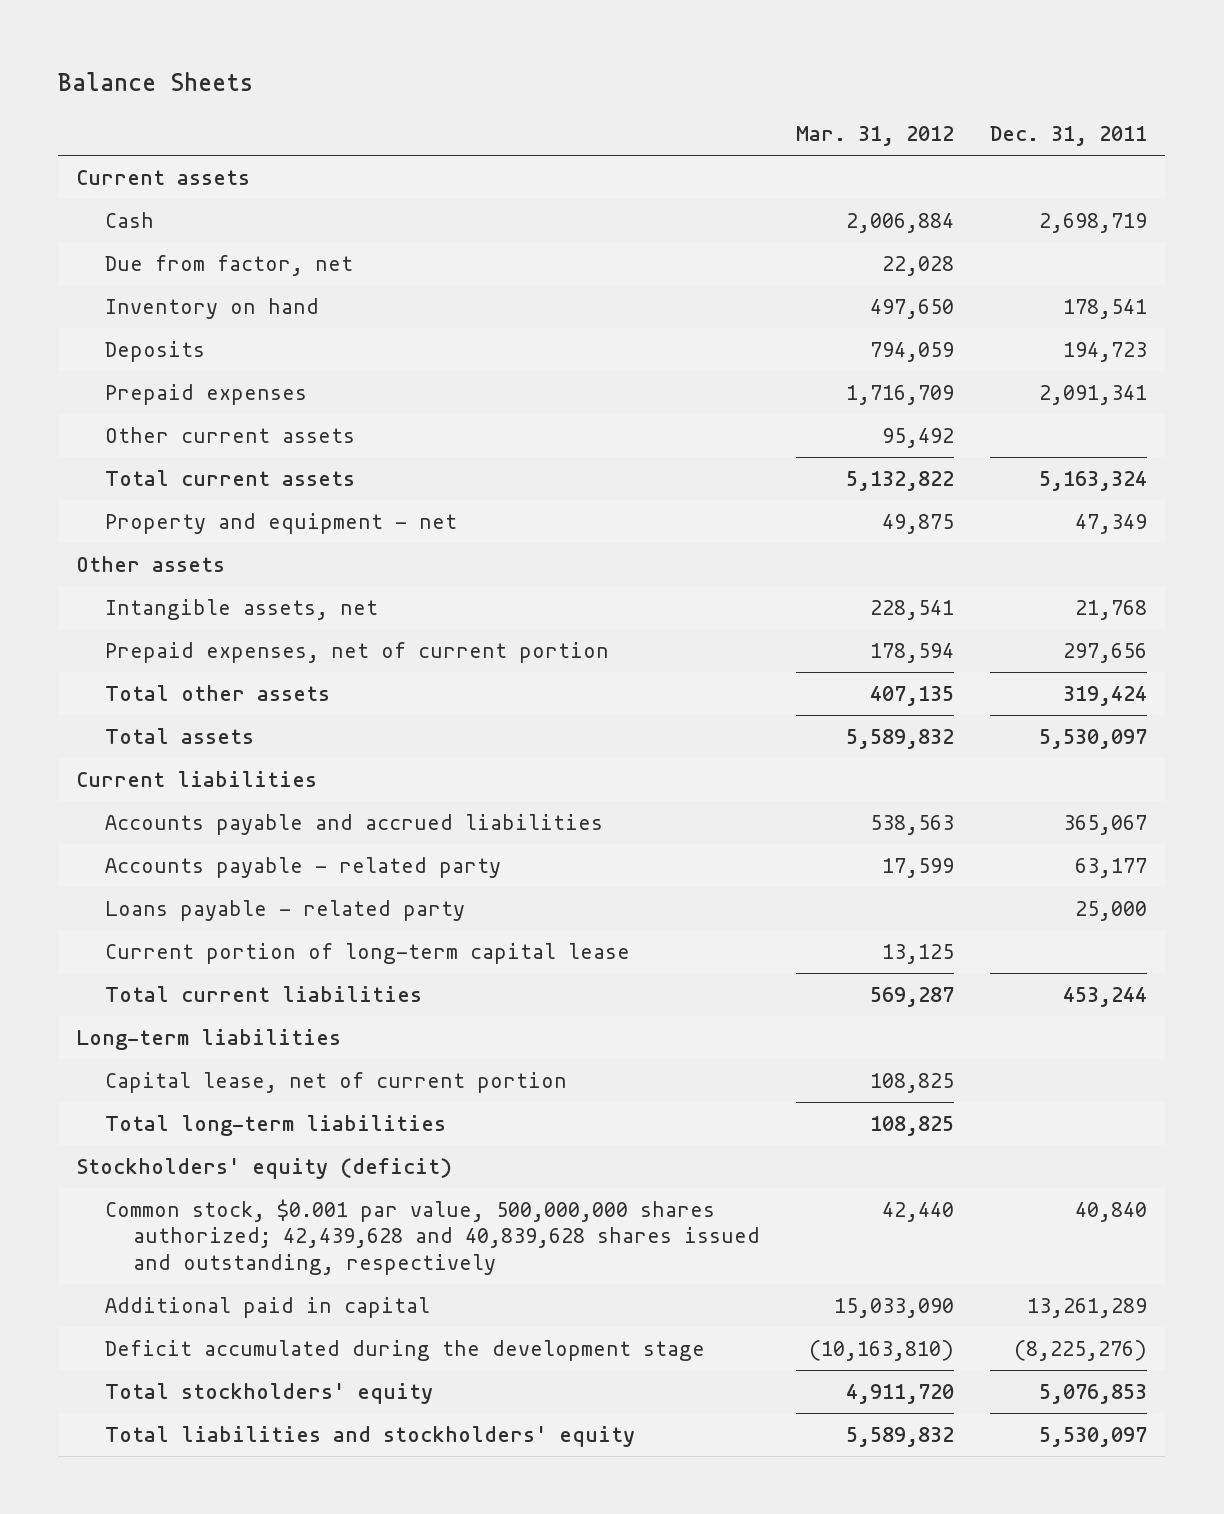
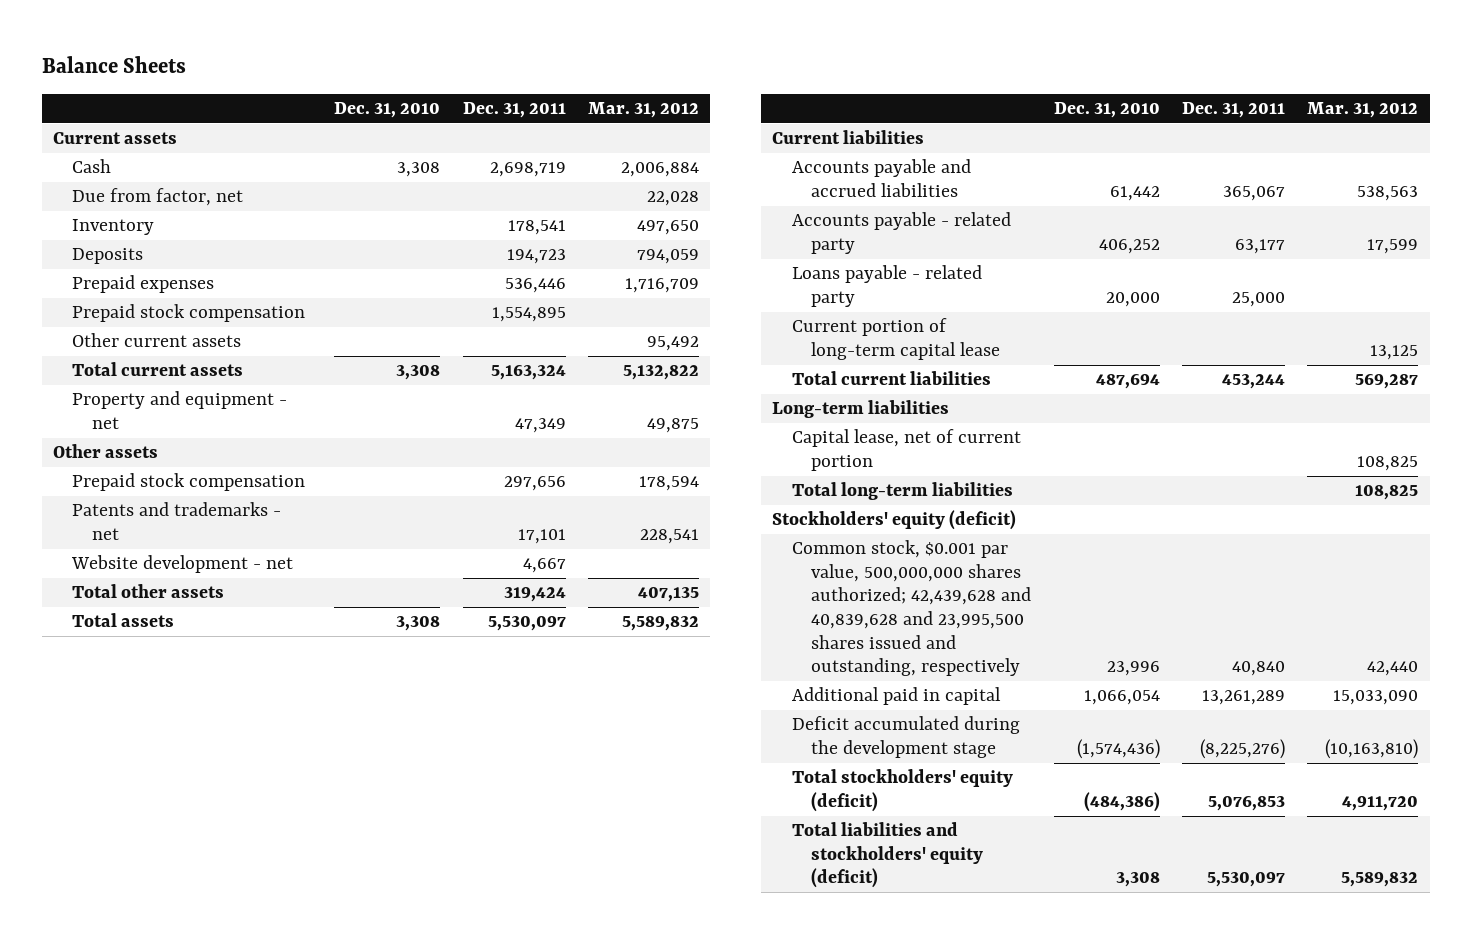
- | Mar. 31, 2012 | Dec. 31, 2011
+ | Dec. 31, 2010 | Dec. 31, 2011 | Mar. 31, 2012
- Inventory on hand | 497,650 | 178,541
+ Inventory | | 178,541 | 497,650
- Prepaid expenses | 1,716,709 | 2,091,341
+ Prepaid expenses | | 536,446 | 1,716,709
+ Prepaid stock compensation | | 1,554,895 |
- Intangible assets, net | 228,541 | 21,768
- Prepaid expenses, net of current portion | 178,594 | 297,656
+ Prepaid stock compensation | | 297,656 | 178,594
+ Patents and trademarks - net | | 17,101 | 228,541
+ Website development - net | | 4,667 |
- Common stock, $0.001 par value, 500,000,000 shares authorized; 42,439,628 and 40,839,628 shares issued and outstanding, respectively | 42,440 | 40,840
+ Common stock, $0.001 par value, 500,000,000 shares authorized; 42,439,628 and 40,839,628 and 23,995,500 shares issued and outstanding, respectively | 23,996 | 40,840 | 42,440
- Total stockholders' equity | 4,911,720 | 5,076,853
- Total liabilities and stockholders' equity | 5,589,832 | 5,530,097
+ Total stockholders' equity (deficit) | (484,386) | 5,076,853 | 4,911,720
+ Total liabilities and stockholders' equity (deficit) | 3,308 | 5,530,097 | 5,589,832

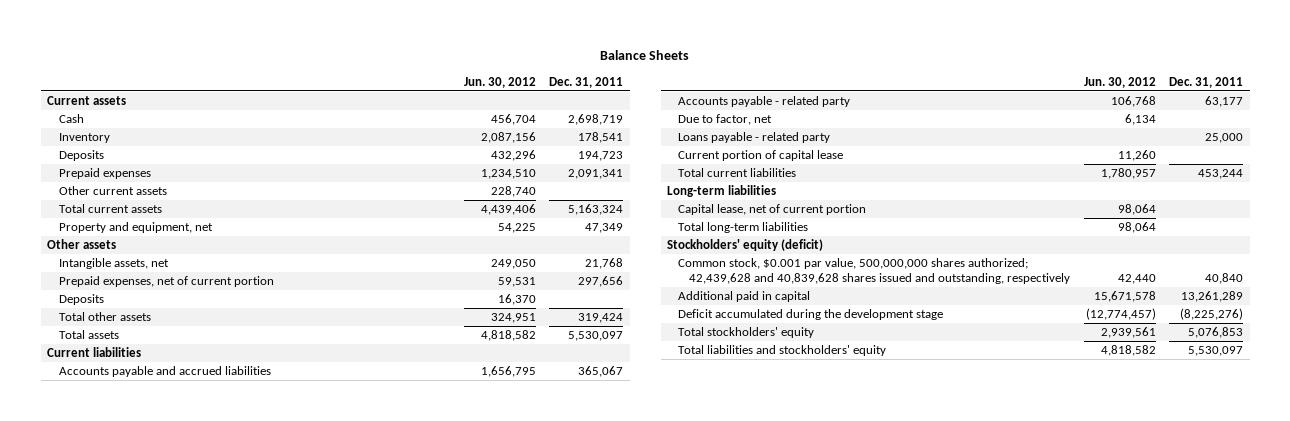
- | Dec. 31, 2010 | Dec. 31, 2011 | Mar. 31, 2012
+ | Jun. 30, 2012 | Dec. 31, 2011
- Due from factor, net | | | 22,028
- Prepaid expenses | | 536,446 | 1,716,709
- Prepaid stock compensation | | 1,554,895 |
+ Prepaid expenses | 1,234,510 | 2,091,341
- Property and equipment - net | | 47,349 | 49,875
+ Property and equipment, net | 54,225 | 47,349
- Prepaid stock compensation | | 297,656 | 178,594
- Patents and trademarks - net | | 17,101 | 228,541
- Website development - net | | 4,667 |
+ Intangible assets, net | 249,050 | 21,768
+ Prepaid expenses, net of current portion | 59,531 | 297,656
+ Deposits | 16,370 |
+ Due to factor, net | 6,134 |
- Current portion of long-term capital lease | | | 13,125
+ Current portion of capital lease | 11,260 |
- Common stock, $0.001 par value, 500,000,000 shares authorized; 42,439,628 and 40,839,628 and 23,995,500 shares issued and outstanding, respectively | 23,996 | 40,840 | 42,440
+ Common stock, $0.001 par value, 500,000,000 shares authorized; 42,439,628 and 40,839,628 shares issued and outstanding, respectively | 42,440 | 40,840
- Total stockholders' equity (deficit) | (484,386) | 5,076,853 | 4,911,720
- Total liabilities and stockholders' equity (deficit) | 3,308 | 5,530,097 | 5,589,832
+ Total stockholders' equity | 2,939,561 | 5,076,853
+ Total liabilities and stockholders' equity | 4,818,582 | 5,530,097

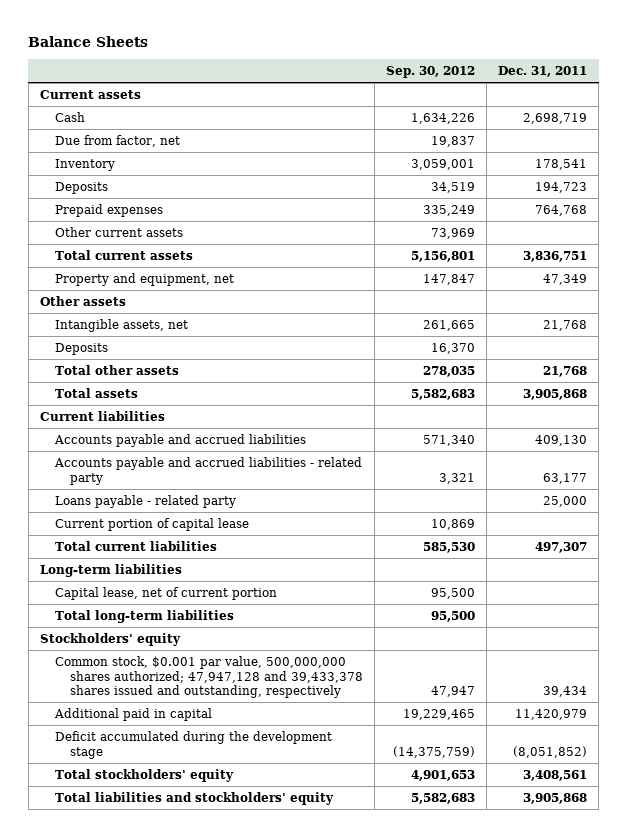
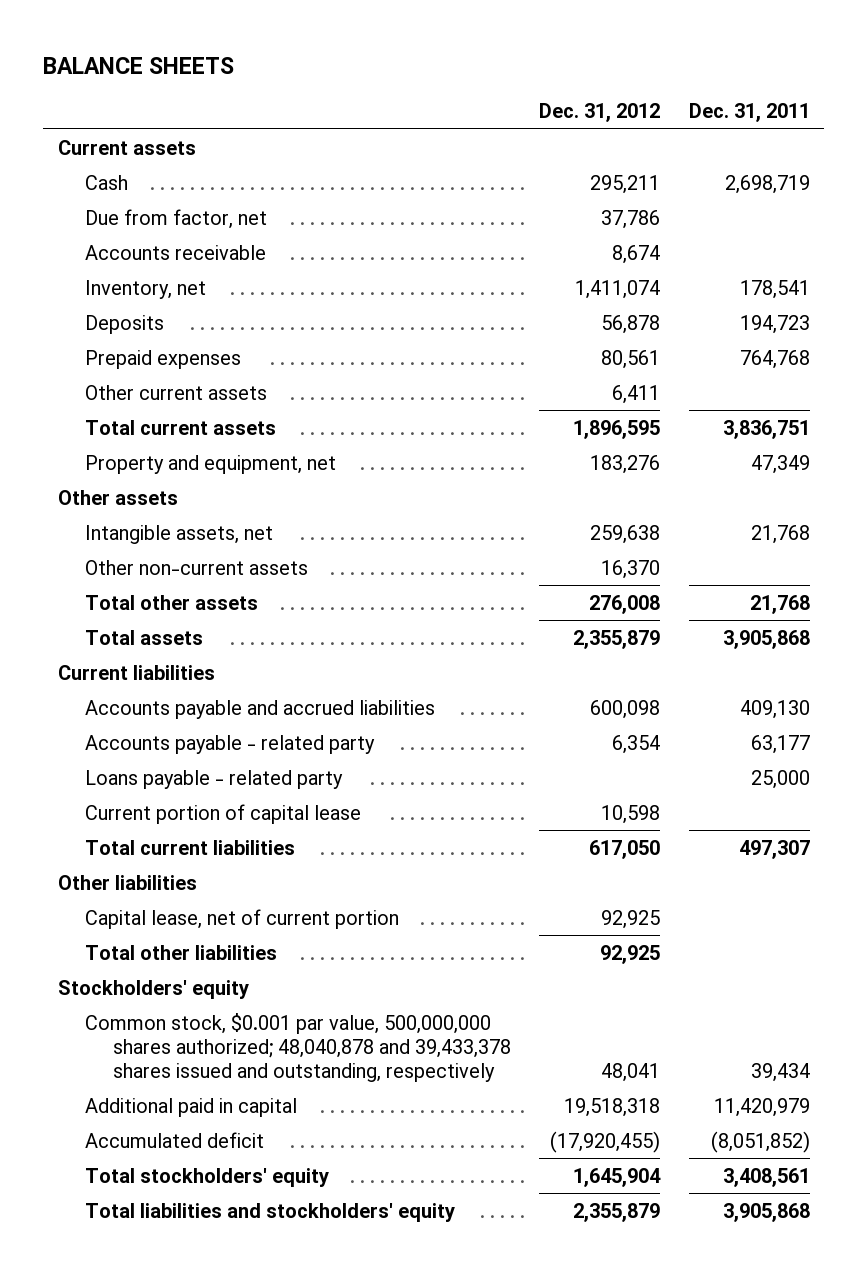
- Balance Sheets
+ BALANCE SHEETS
- | Sep. 30, 2012 | Dec. 31, 2011
+ | Dec. 31, 2012 | Dec. 31, 2011
- Inventory | 3,059,001 | 178,541
+ Accounts receivable | 8,674 |
+ Inventory, net | 1,411,074 | 178,541
- Deposits | 16,370 |
+ Other non-current assets | 16,370 |
- Accounts payable and accrued liabilities - related party | 3,321 | 63,177
+ Accounts payable - related party | 6,354 | 63,177
- Long-term liabilities
+ Other liabilities
- Total long-term liabilities | 95,500 |
+ Total other liabilities | 92,925 |
- Common stock, $0.001 par value, 500,000,000 shares authorized; 47,947,128 and 39,433,378 shares issued and outstanding, respectively | 47,947 | 39,434
+ Common stock, $0.001 par value, 500,000,000 shares authorized; 48,040,878 and 39,433,378 shares issued and outstanding, respectively | 48,041 | 39,434
- Deficit accumulated during the development stage | (14,375,759) | (8,051,852)
+ Accumulated deficit | (17,920,455) | (8,051,852)

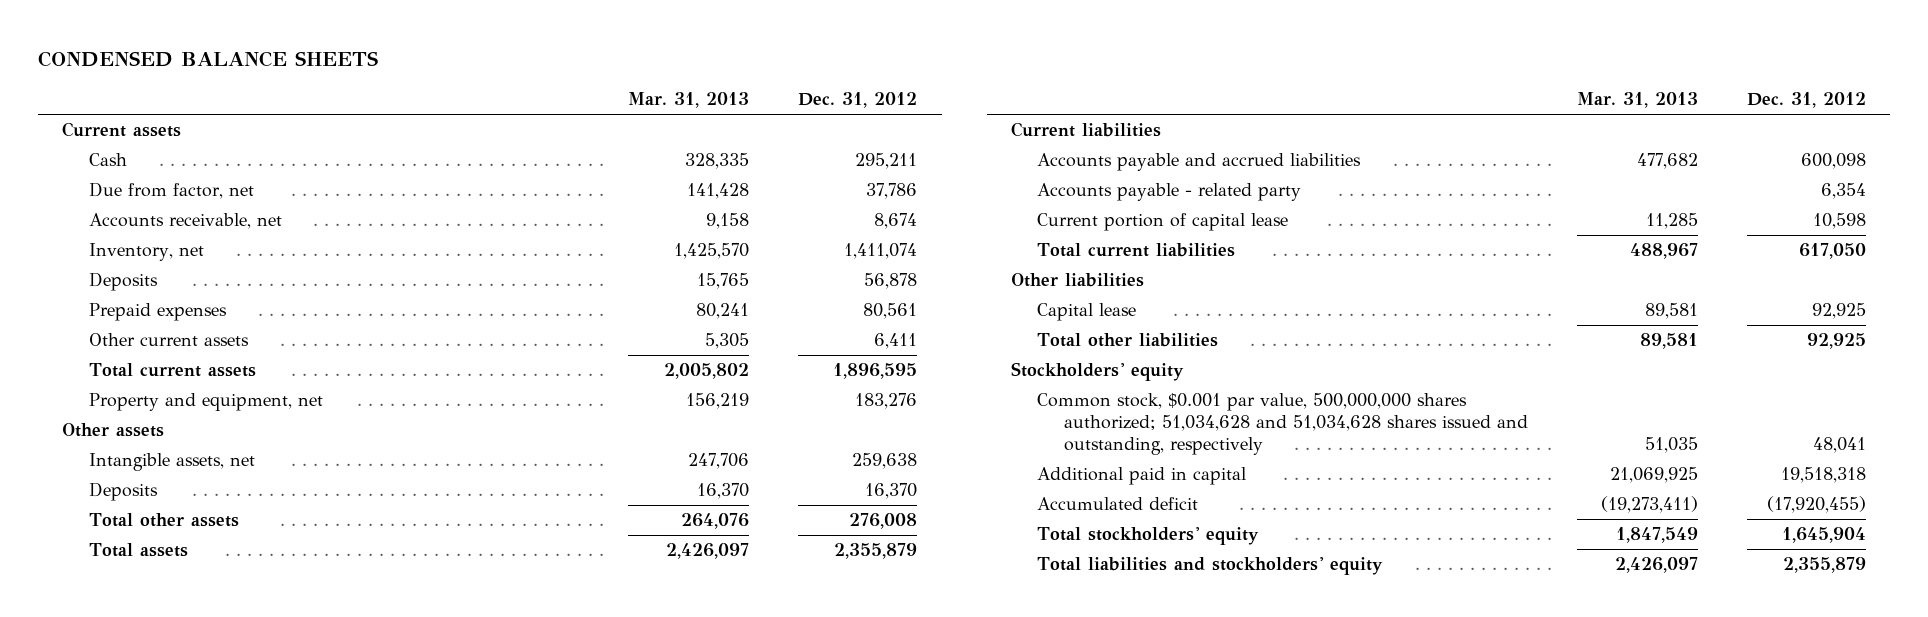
- BALANCE SHEETS
+ CONDENSED BALANCE SHEETS
- | Dec. 31, 2012 | Dec. 31, 2011
+ | Mar. 31, 2013 | Dec. 31, 2012
- Accounts receivable | 8,674 |
+ Accounts receivable, net | 9,158 | 8,674
- Other non-current assets | 16,370 |
+ Deposits | 16,370 | 16,370
- Loans payable - related party | | 25,000
- Capital lease, net of current portion | 92,925 |
+ Capital lease | 89,581 | 92,925
- Common stock, $0.001 par value, 500,000,000 shares authorized; 48,040,878 and 39,433,378 shares issued and outstanding, respectively | 48,041 | 39,434
+ Common stock, $0.001 par value, 500,000,000 shares authorized; 51,034,628 and 51,034,628 shares issued and outstanding, respectively | 51,035 | 48,041

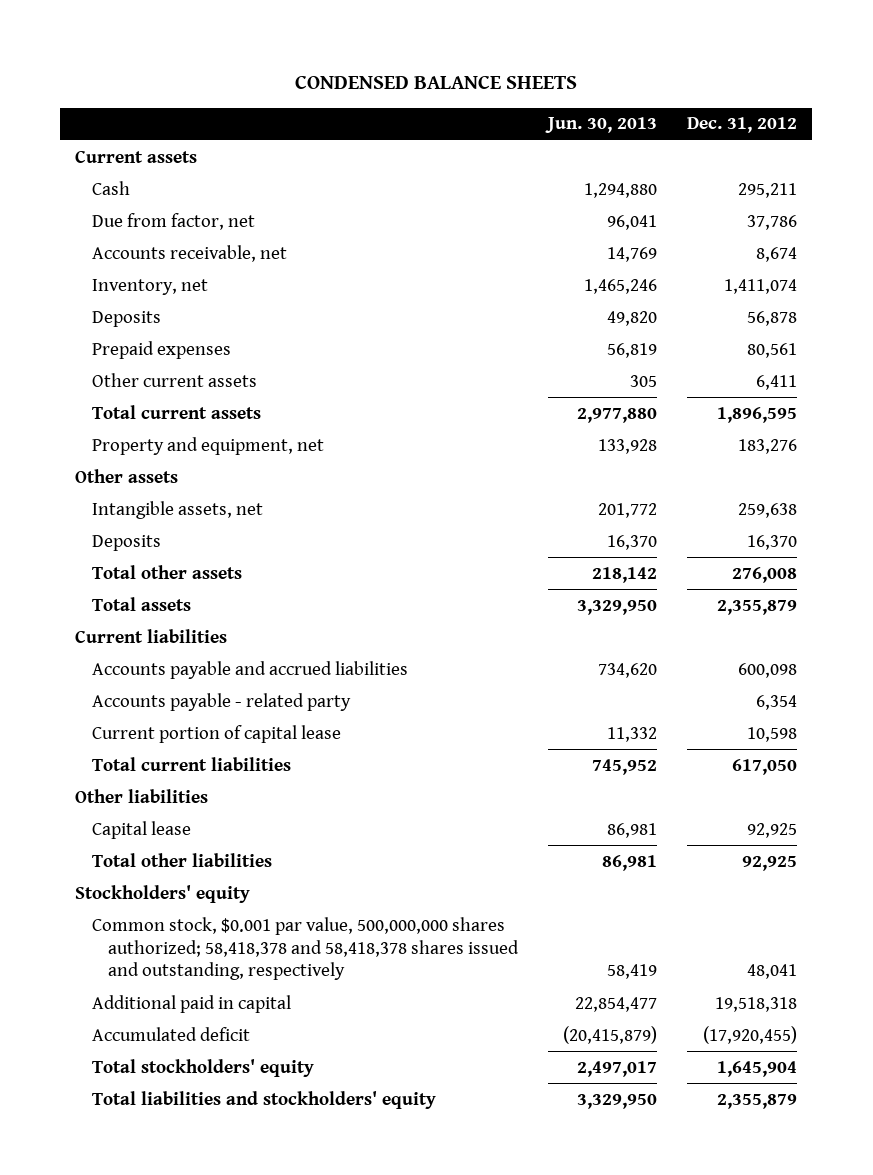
- | Mar. 31, 2013 | Dec. 31, 2012
+ | Jun. 30, 2013 | Dec. 31, 2012
- Common stock, $0.001 par value, 500,000,000 shares authorized; 51,034,628 and 51,034,628 shares issued and outstanding, respectively | 51,035 | 48,041
+ Common stock, $0.001 par value, 500,000,000 shares authorized; 58,418,378 and 58,418,378 shares issued and outstanding, respectively | 58,419 | 48,041

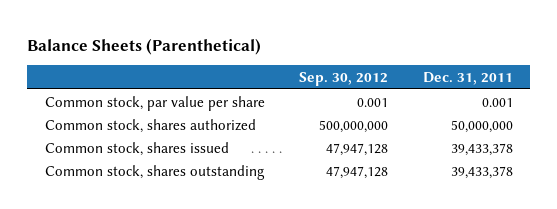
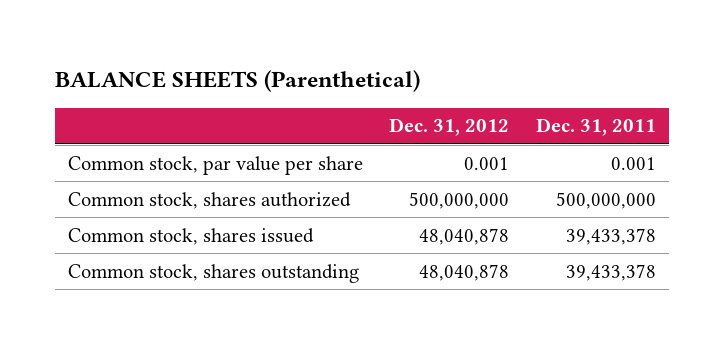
- Balance Sheets (Parenthetical)
+ BALANCE SHEETS (Parenthetical)
- | Sep. 30, 2012 | Dec. 31, 2011
+ | Dec. 31, 2012 | Dec. 31, 2011
- Common stock, shares authorized | 500,000,000 | 50,000,000
+ Common stock, shares authorized | 500,000,000 | 500,000,000

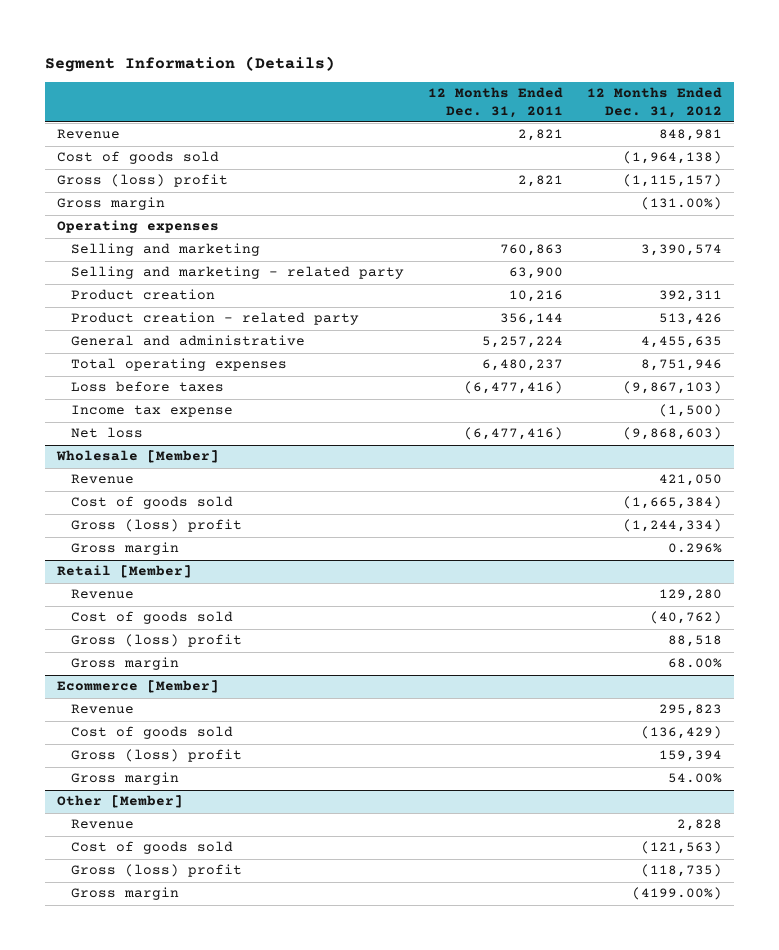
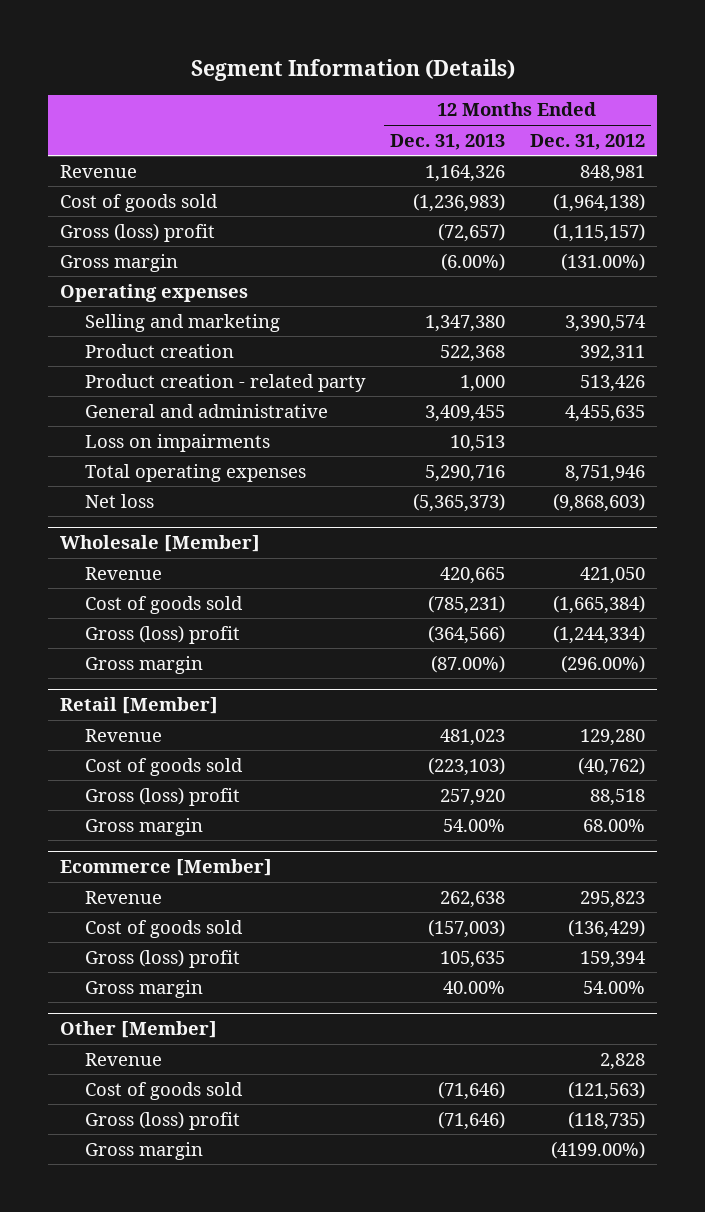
- | 12 Months Ended Dec. 31, 2011 | 12 Months Ended Dec. 31, 2012
+ | 12 Months Ended Dec. 31, 2013 | 12 Months Ended Dec. 31, 2012
- Selling and marketing - related party | 63,900 |
+ Loss on impairments | 10,513 |
- Loss before taxes | (6,477,416) | (9,867,103)
- Income tax expense | | (1,500)
@ Wholesale [Member]
- Gross margin | | 0.296%
+ Gross margin | (87.00%) | (296.00%)

